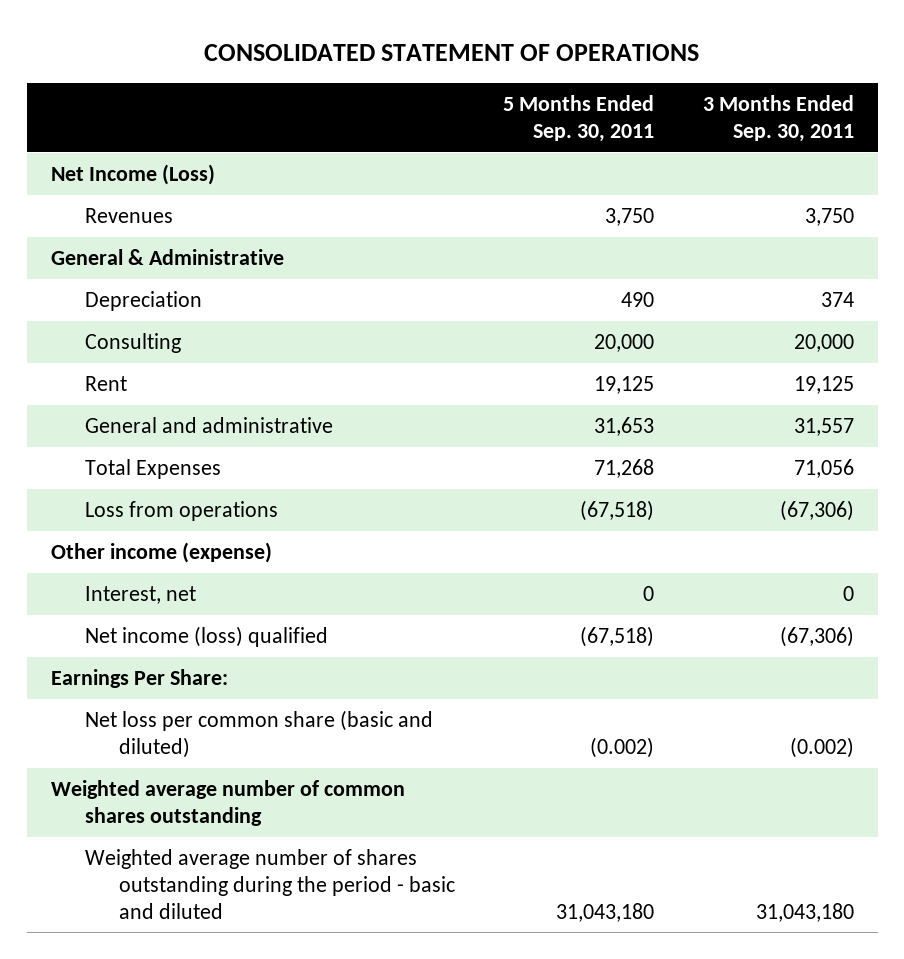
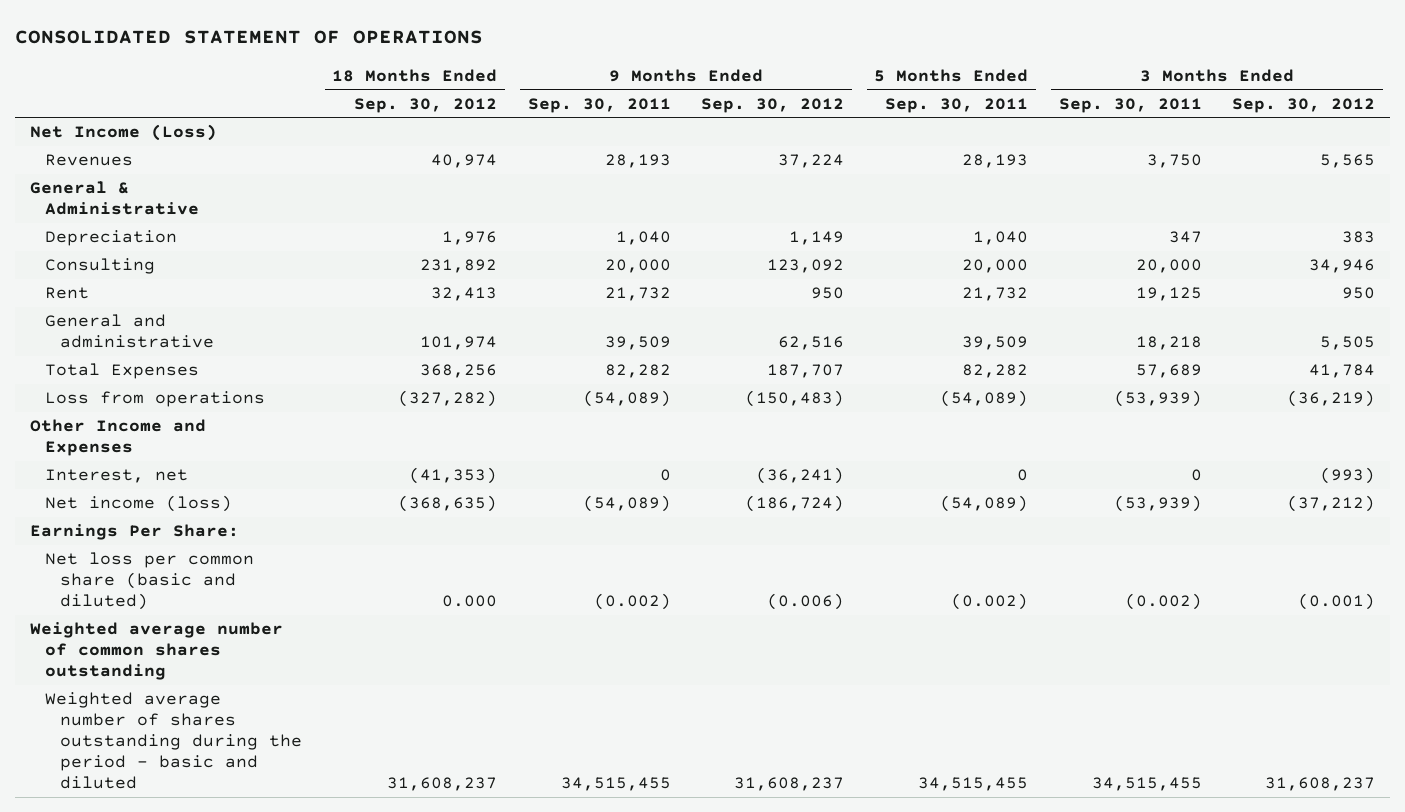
- | 5 Months Ended Sep. 30, 2011 | 3 Months Ended Sep. 30, 2011
+ | 18 Months Ended Sep. 30, 2012 | 9 Months Ended Sep. 30, 2011 | 9 Months Ended Sep. 30, 2012 | 5 Months Ended Sep. 30, 2011 | 3 Months Ended Sep. 30, 2011 | 3 Months Ended Sep. 30, 2012
- Revenues | 3,750 | 3,750
+ Revenues | 40,974 | 28,193 | 37,224 | 28,193 | 3,750 | 5,565
- Depreciation | 490 | 374
+ Depreciation | 1,976 | 1,040 | 1,149 | 1,040 | 347 | 383
- Rent | 19,125 | 19,125
- General and administrative | 31,653 | 31,557
- Total Expenses | 71,268 | 71,056
- Loss from operations | (67,518) | (67,306)
- Other income (expense)
+ Rent | 32,413 | 21,732 | 950 | 21,732 | 19,125 | 950
+ General and administrative | 101,974 | 39,509 | 62,516 | 39,509 | 18,218 | 5,505
+ Total Expenses | 368,256 | 82,282 | 187,707 | 82,282 | 57,689 | 41,784
+ Loss from operations | (327,282) | (54,089) | (150,483) | (54,089) | (53,939) | (36,219)
+ Other Income and Expenses
- Net income (loss) qualified | (67,518) | (67,306)
+ Net income (loss) | (368,635) | (54,089) | (186,724) | (54,089) | (53,939) | (37,212)
- Weighted average number of shares outstanding during the period - basic and diluted | 31,043,180 | 31,043,180
+ Weighted average number of shares outstanding during the period - basic and diluted | 31,608,237 | 34,515,455 | 31,608,237 | 34,515,455 | 34,515,455 | 31,608,237

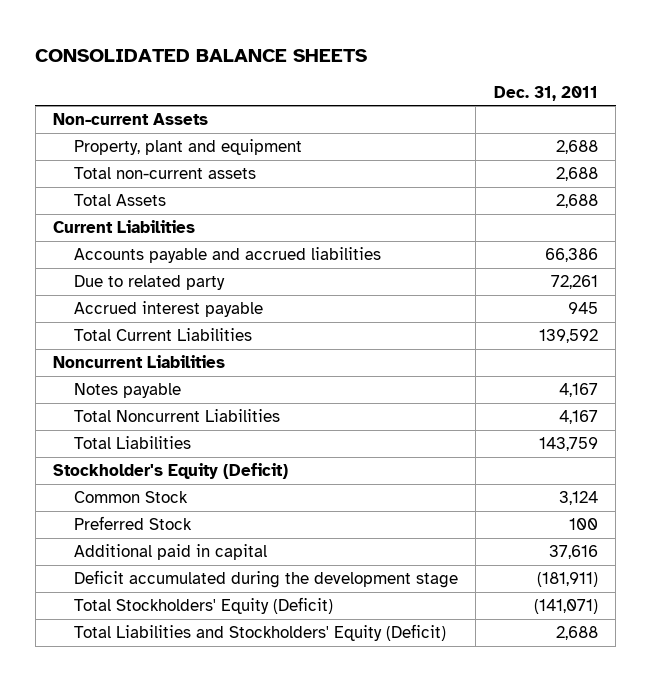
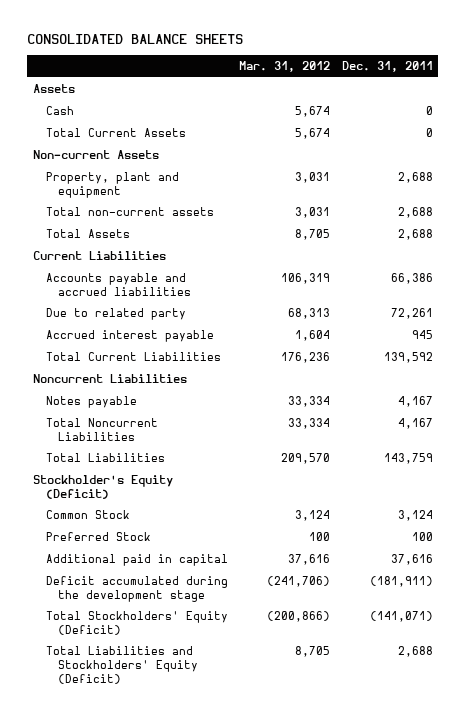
- | Dec. 31, 2011
+ | Mar. 31, 2012 | Dec. 31, 2011
+ Assets
+ Cash | 5,674 | 0
+ Total Current Assets | 5,674 | 0

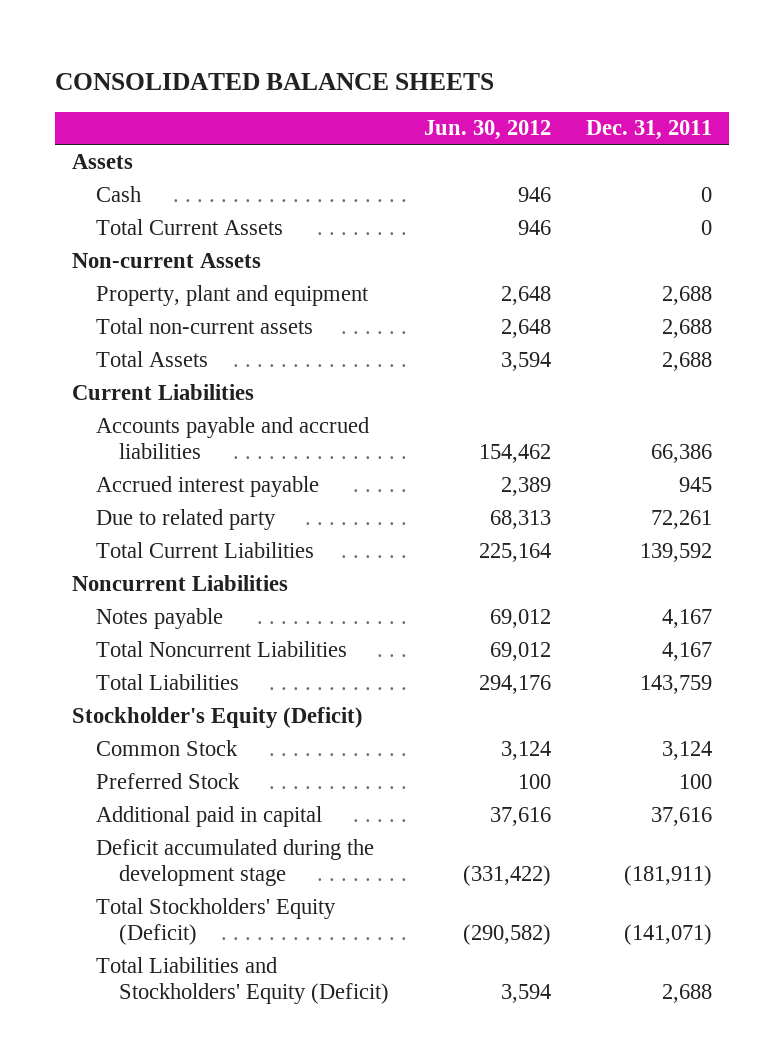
- | Mar. 31, 2012 | Dec. 31, 2011
+ | Jun. 30, 2012 | Dec. 31, 2011
moved down: Due to related party | 68,313 | 72,261

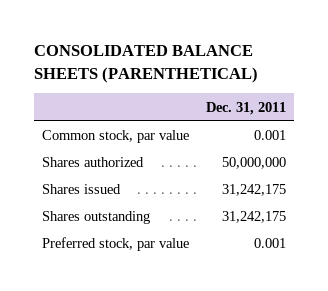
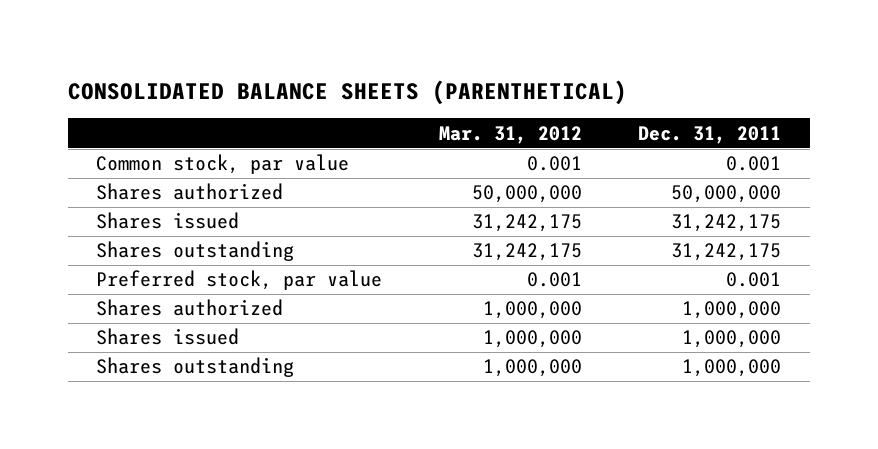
- | Dec. 31, 2011
+ | Mar. 31, 2012 | Dec. 31, 2011
+ Shares authorized | 1,000,000 | 1,000,000
+ Shares issued | 1,000,000 | 1,000,000
+ Shares outstanding | 1,000,000 | 1,000,000

